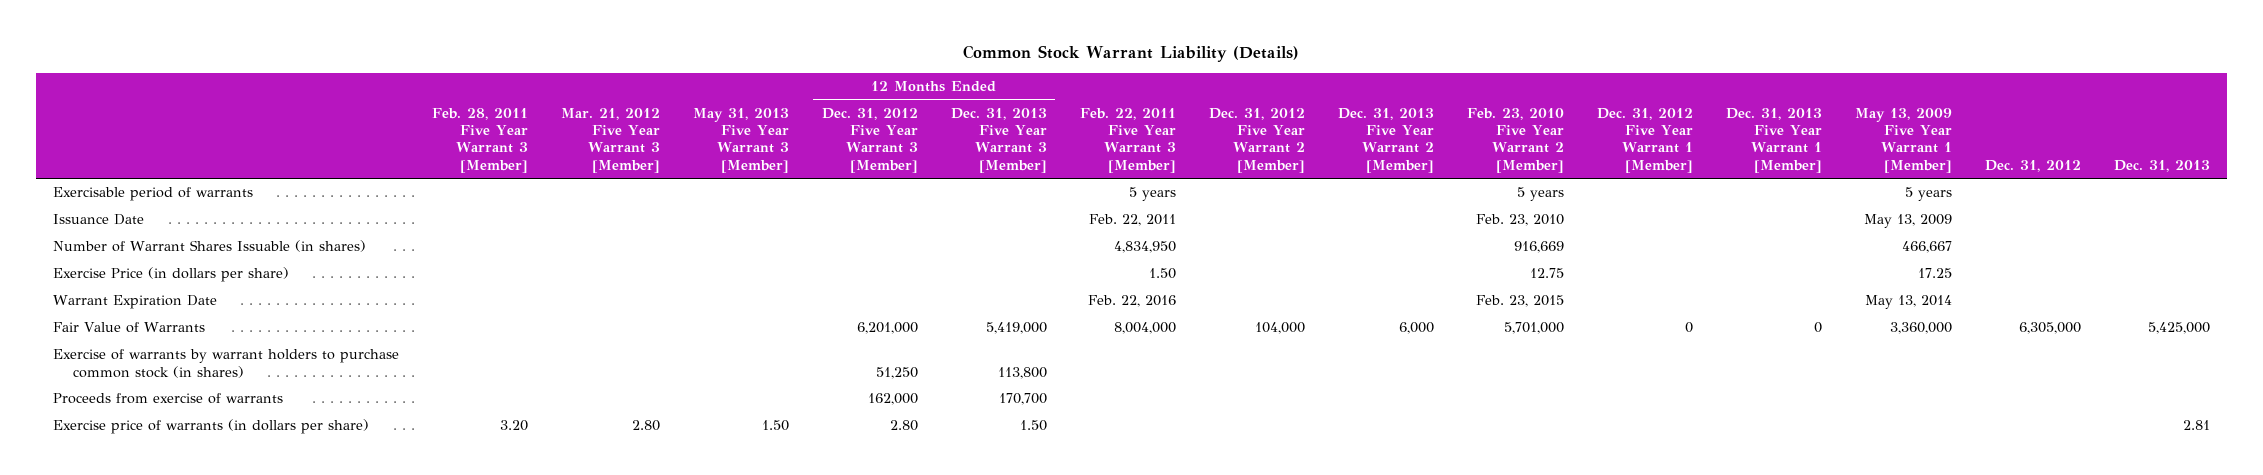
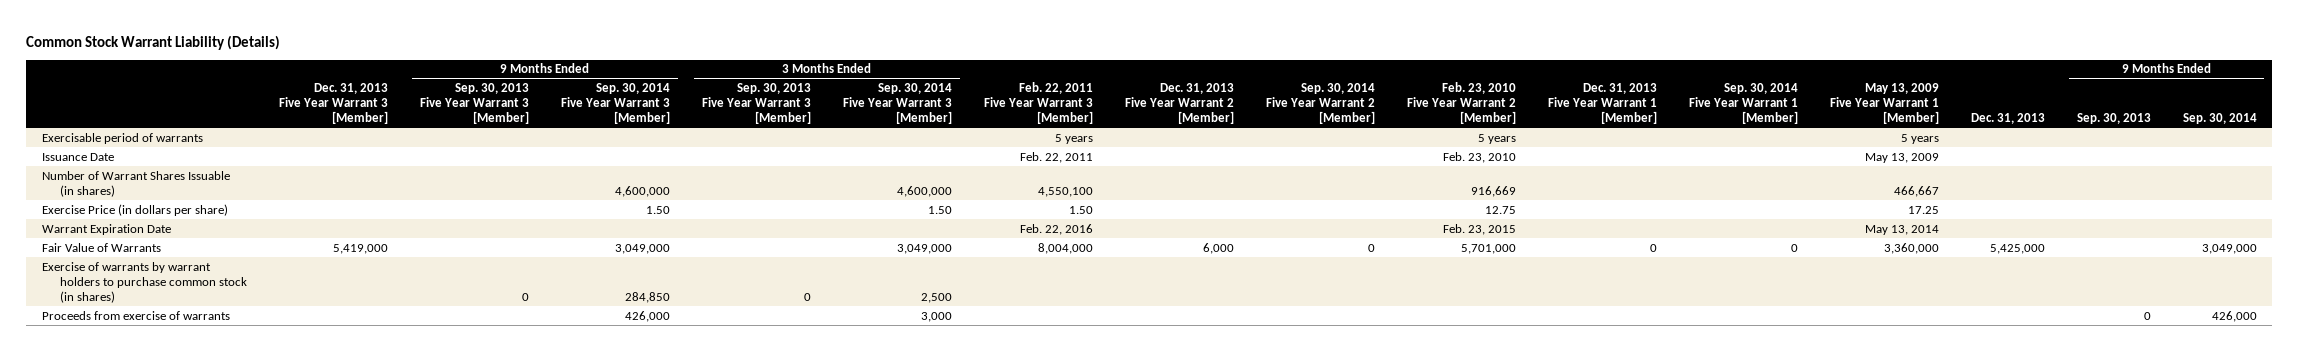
- | Feb. 28, 2011 Five Year Warrant 3 [Member] | Mar. 21, 2012 Five Year Warrant 3 [Member] | May 31, 2013 Five Year Warrant 3 [Member] | 12 Months Ended Dec. 31, 2012 Five Year Warrant 3 [Member] | 12 Months Ended Dec. 31, 2013 Five Year Warrant 3 [Member] | Feb. 22, 2011 Five Year Warrant 3 [Member] | Dec. 31, 2012 Five Year Warrant 2 [Member] | Dec. 31, 2013 Five Year Warrant 2 [Member] | Feb. 23, 2010 Five Year Warrant 2 [Member] | Dec. 31, 2012 Five Year Warrant 1 [Member] | Dec. 31, 2013 Five Year Warrant 1 [Member] | May 13, 2009 Five Year Warrant 1 [Member] | Dec. 31, 2012 | Dec. 31, 2013
+ | Dec. 31, 2013 Five Year Warrant 3 [Member] | 9 Months Ended Sep. 30, 2013 Five Year Warrant 3 [Member] | 9 Months Ended Sep. 30, 2014 Five Year Warrant 3 [Member] | 3 Months Ended Sep. 30, 2013 Five Year Warrant 3 [Member] | 3 Months Ended Sep. 30, 2014 Five Year Warrant 3 [Member] | Feb. 22, 2011 Five Year Warrant 3 [Member] | Dec. 31, 2013 Five Year Warrant 2 [Member] | Sep. 30, 2014 Five Year Warrant 2 [Member] | Feb. 23, 2010 Five Year Warrant 2 [Member] | Dec. 31, 2013 Five Year Warrant 1 [Member] | Sep. 30, 2014 Five Year Warrant 1 [Member] | May 13, 2009 Five Year Warrant 1 [Member] | Dec. 31, 2013 | 9 Months Ended Sep. 30, 2013 | 9 Months Ended Sep. 30, 2014
- Number of Warrant Shares Issuable (in shares) | | | | | | 4,834,950 | | | 916,669 | | | 466,667 | |
+ Number of Warrant Shares Issuable (in shares) | | | 4,600,000 | | 4,600,000 | 4,550,100 | | | 916,669 | | | 466,667 | | |
- Exercise price of warrants (in dollars per share) | 3.20 | 2.80 | 1.50 | 2.80 | 1.50 | | | | | | | | | 2.81

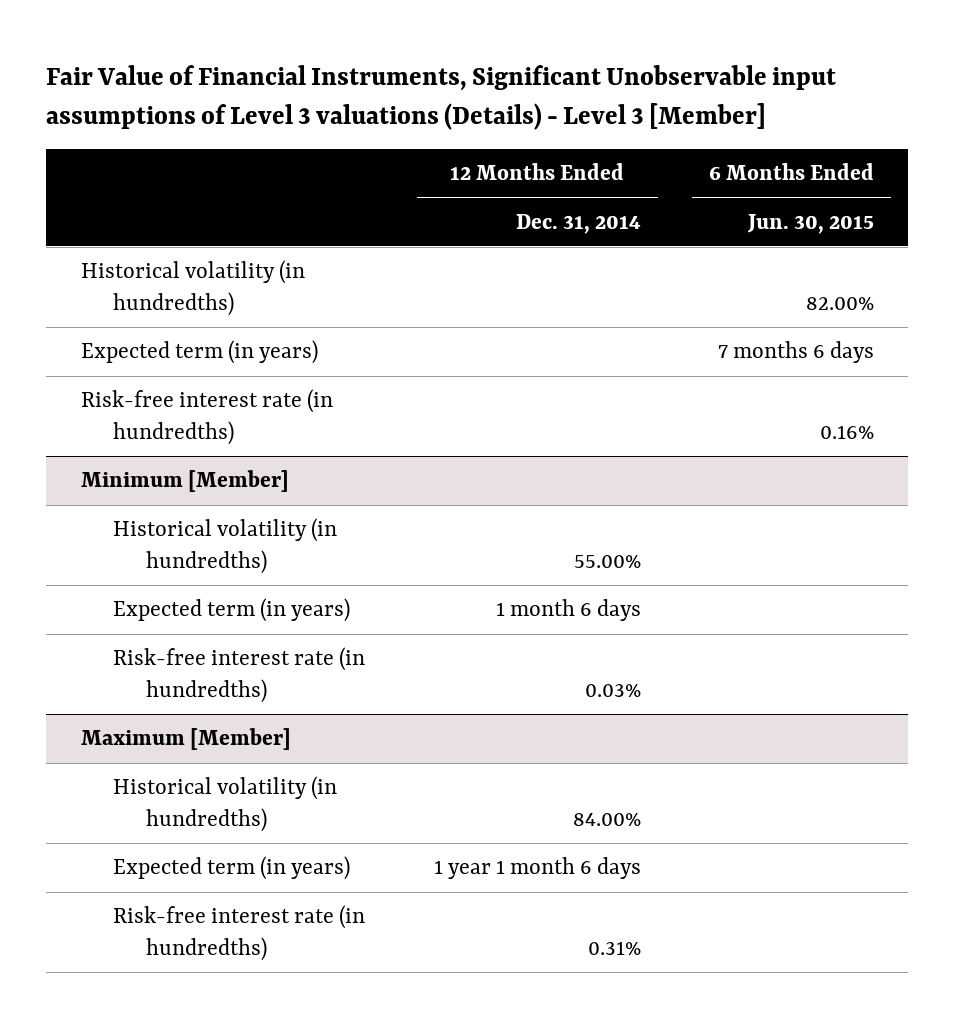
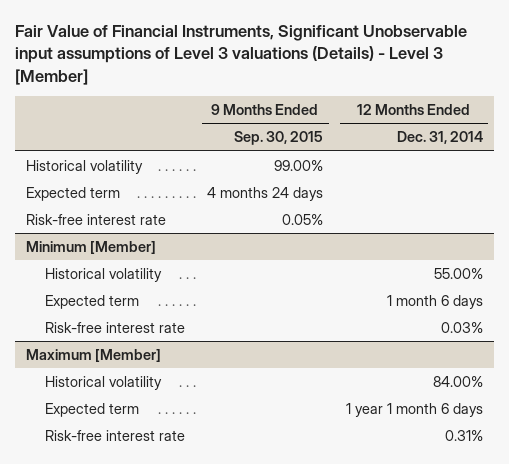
- | 12 Months Ended Dec. 31, 2014 | 6 Months Ended Jun. 30, 2015
+ | 9 Months Ended Sep. 30, 2015 | 12 Months Ended Dec. 31, 2014
- Historical volatility (in hundredths) | | 82.00%
- Expected term (in years) | | 7 months 6 days
- Risk-free interest rate (in hundredths) | | 0.16%
+ Historical volatility | 99.00% |
+ Expected term | 4 months 24 days |
+ Risk-free interest rate | 0.05% |
@ Minimum [Member]
- Historical volatility (in hundredths) | 55.00% |
- Expected term (in years) | 1 month 6 days |
- Risk-free interest rate (in hundredths) | 0.03% |
+ Historical volatility | | 55.00%
+ Expected term | | 1 month 6 days
+ Risk-free interest rate | | 0.03%
@ Maximum [Member]
- Historical volatility (in hundredths) | 84.00% |
- Expected term (in years) | 1 year 1 month 6 days |
- Risk-free interest rate (in hundredths) | 0.31% |
+ Historical volatility | | 84.00%
+ Expected term | | 1 year 1 month 6 days
+ Risk-free interest rate | | 0.31%

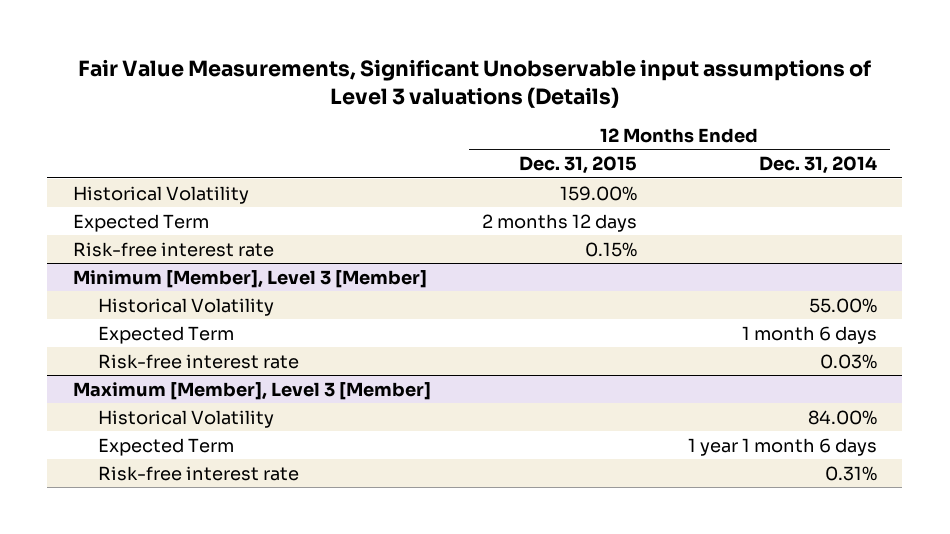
- Fair Value of Financial Instruments, Significant Unobservable input assumptions of Level 3 valuations (Details) - Level 3 [Member]
+ Fair Value Measurements, Significant Unobservable input assumptions of Level 3 valuations (Details)
- | 9 Months Ended Sep. 30, 2015 | 12 Months Ended Dec. 31, 2014
+ | 12 Months Ended Dec. 31, 2015 | 12 Months Ended Dec. 31, 2014
- Historical volatility | 99.00% |
- Expected term | 4 months 24 days |
+ Historical Volatility | 159.00% |
+ Expected Term | 2 months 12 days |
- Minimum [Member]
- Historical volatility | | 55.00%
- Expected term | | 1 month 6 days
+ Minimum [Member], Level 3 [Member]
+ Historical Volatility | | 55.00%
+ Expected Term | | 1 month 6 days
- Maximum [Member]
- Historical volatility | | 84.00%
- Expected term | | 1 year 1 month 6 days
+ Maximum [Member], Level 3 [Member]
+ Historical Volatility | | 84.00%
+ Expected Term | | 1 year 1 month 6 days

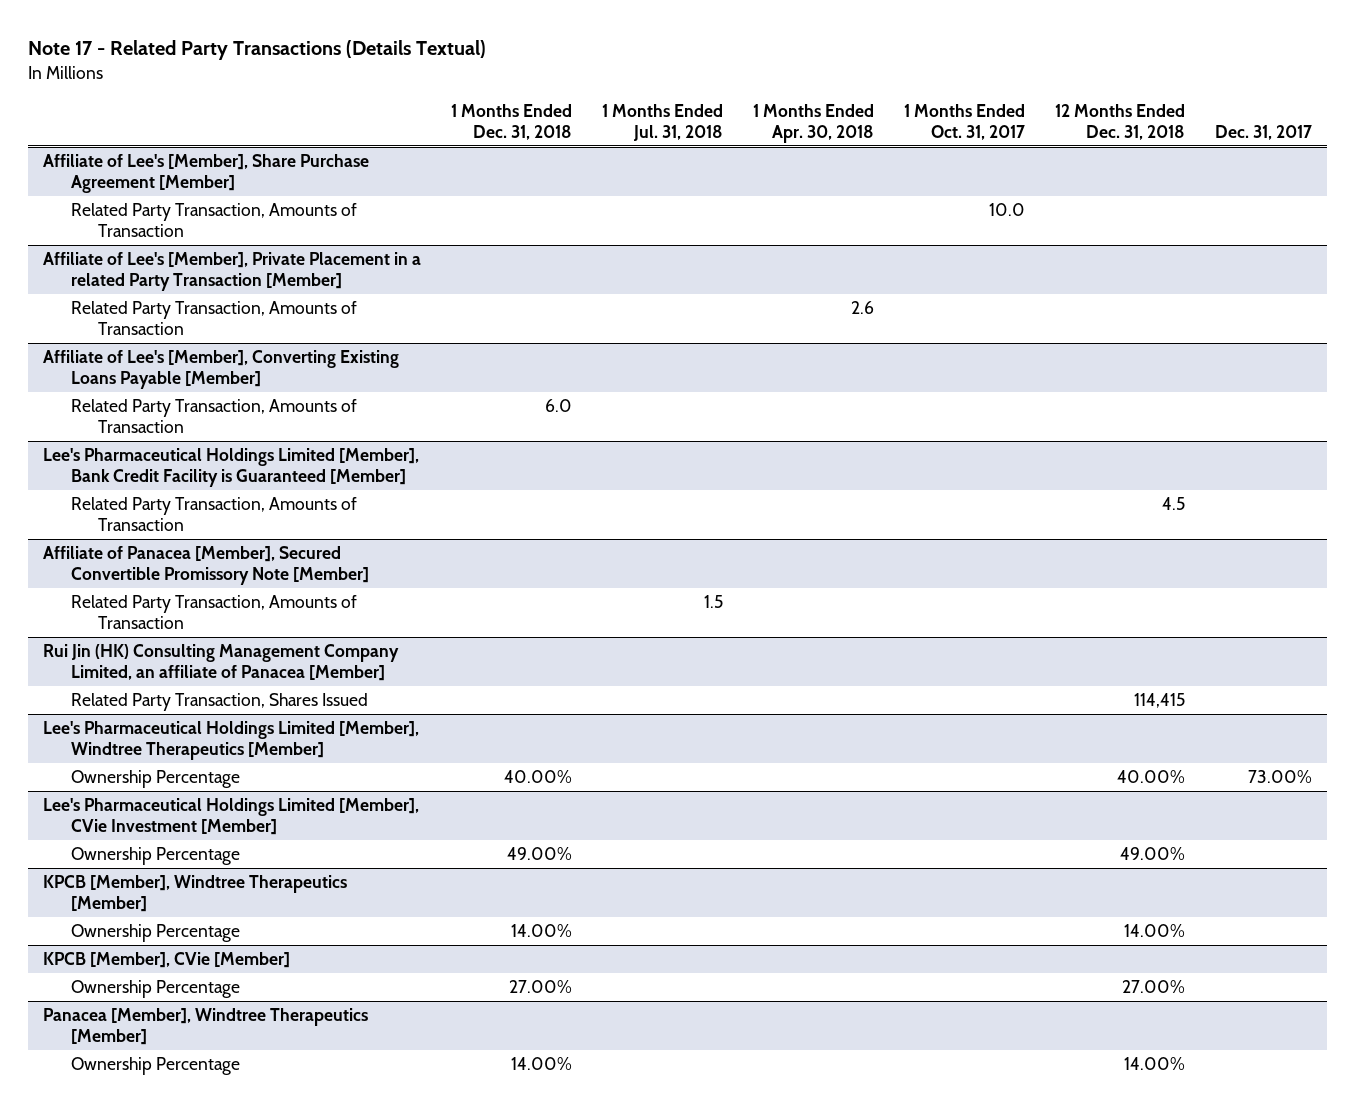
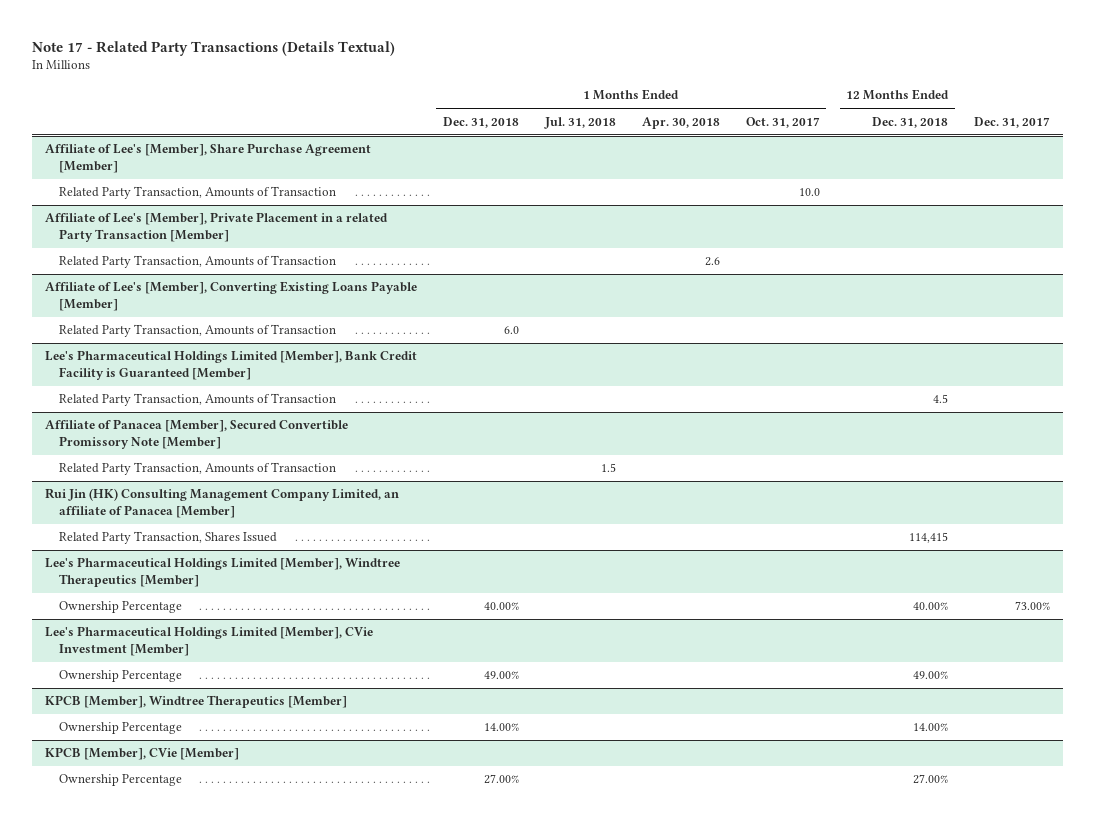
- Panacea [Member], Windtree Therapeutics [Member]
- Ownership Percentage | 14.00% | | | | 14.00% |

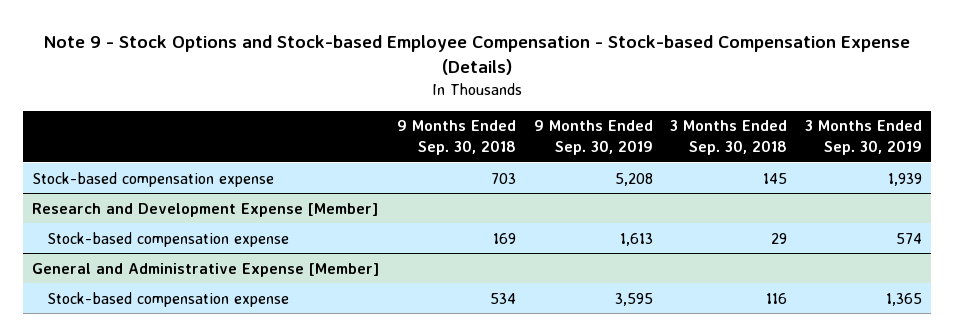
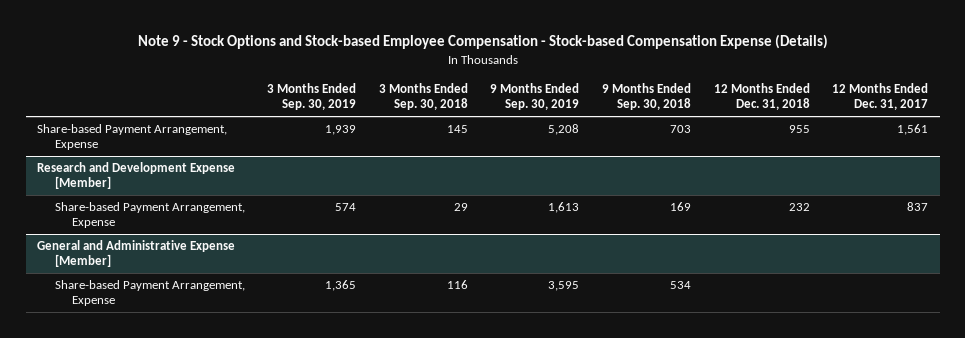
- | 9 Months Ended Sep. 30, 2018 | 9 Months Ended Sep. 30, 2019 | 3 Months Ended Sep. 30, 2018 | 3 Months Ended Sep. 30, 2019
+ | 3 Months Ended Sep. 30, 2019 | 3 Months Ended Sep. 30, 2018 | 9 Months Ended Sep. 30, 2019 | 9 Months Ended Sep. 30, 2018 | 12 Months Ended Dec. 31, 2018 | 12 Months Ended Dec. 31, 2017
- Stock-based compensation expense | 703 | 5,208 | 145 | 1,939
+ Share-based Payment Arrangement, Expense | 1,939 | 145 | 5,208 | 703 | 955 | 1,561
@ Research and Development Expense [Member]
- Stock-based compensation expense | 169 | 1,613 | 29 | 574
+ Share-based Payment Arrangement, Expense | 574 | 29 | 1,613 | 169 | 232 | 837
@ General and Administrative Expense [Member]
- Stock-based compensation expense | 534 | 3,595 | 116 | 1,365
+ Share-based Payment Arrangement, Expense | 1,365 | 116 | 3,595 | 534 | |

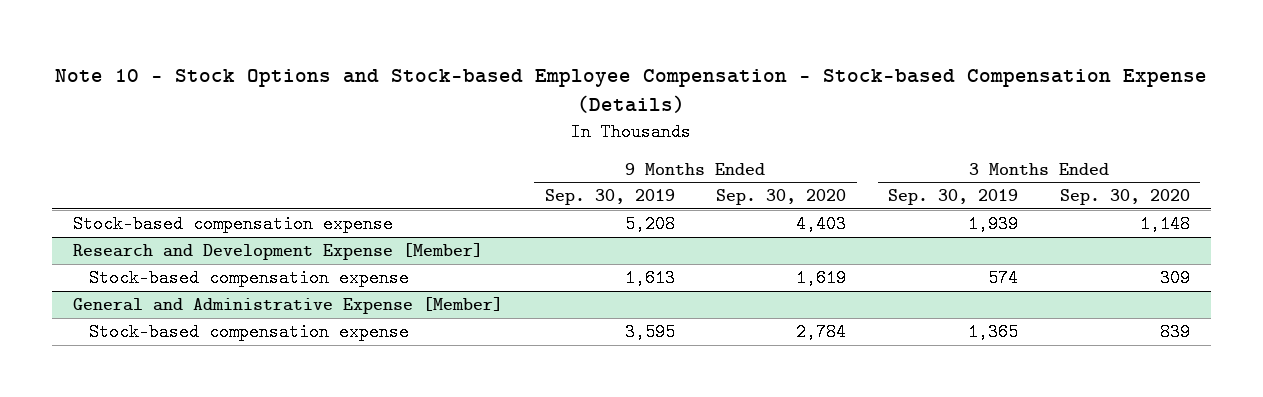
- Note 9 - Stock Options and Stock-based Employee Compensation - Stock-based Compensation Expense (Details)
+ Note 10 - Stock Options and Stock-based Employee Compensation - Stock-based Compensation Expense (Details)
- | 3 Months Ended Sep. 30, 2019 | 3 Months Ended Sep. 30, 2018 | 9 Months Ended Sep. 30, 2019 | 9 Months Ended Sep. 30, 2018 | 12 Months Ended Dec. 31, 2018 | 12 Months Ended Dec. 31, 2017
+ | 9 Months Ended Sep. 30, 2019 | 9 Months Ended Sep. 30, 2020 | 3 Months Ended Sep. 30, 2019 | 3 Months Ended Sep. 30, 2020
- Share-based Payment Arrangement, Expense | 1,939 | 145 | 5,208 | 703 | 955 | 1,561
+ Stock-based compensation expense | 5,208 | 4,403 | 1,939 | 1,148
@ Research and Development Expense [Member]
- Share-based Payment Arrangement, Expense | 574 | 29 | 1,613 | 169 | 232 | 837
+ Stock-based compensation expense | 1,613 | 1,619 | 574 | 309
@ General and Administrative Expense [Member]
- Share-based Payment Arrangement, Expense | 1,365 | 116 | 3,595 | 534 | |
+ Stock-based compensation expense | 3,595 | 2,784 | 1,365 | 839

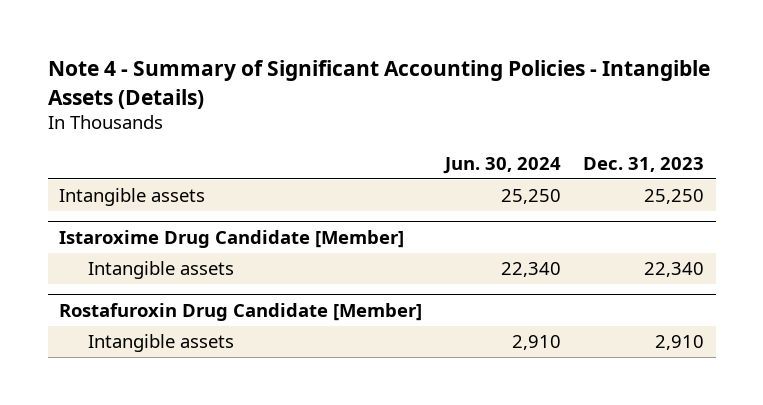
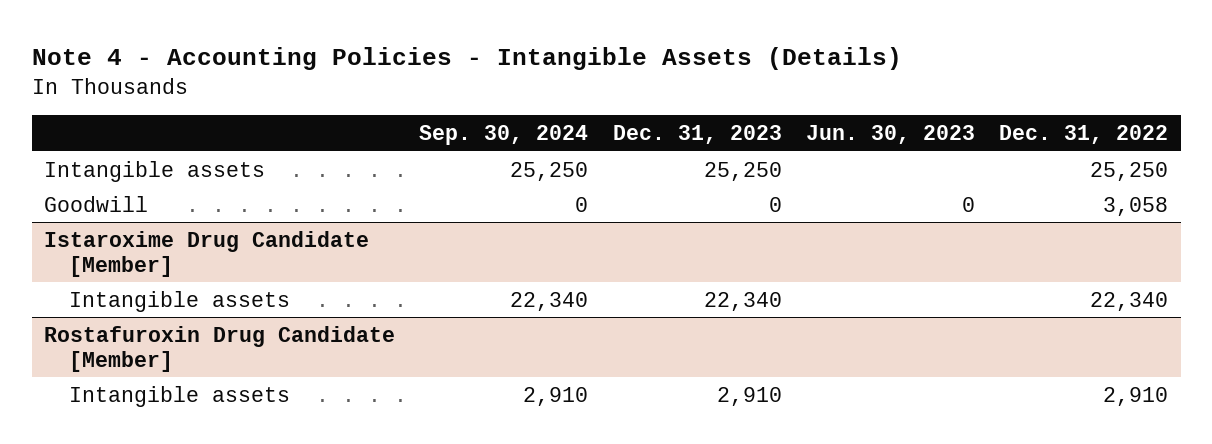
- Note 4 - Summary of Significant Accounting Policies - Intangible Assets (Details)
+ Note 4 - Accounting Policies - Intangible Assets (Details)
- | Jun. 30, 2024 | Dec. 31, 2023
+ | Sep. 30, 2024 | Dec. 31, 2023 | Jun. 30, 2023 | Dec. 31, 2022
+ Goodwill | 0 | 0 | 0 | 3,058

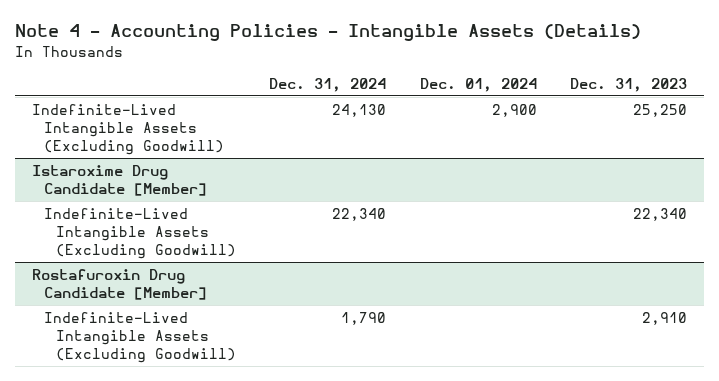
- | Sep. 30, 2024 | Dec. 31, 2023 | Jun. 30, 2023 | Dec. 31, 2022
+ | Dec. 31, 2024 | Dec. 01, 2024 | Dec. 31, 2023
- Intangible assets | 25,250 | 25,250 | | 25,250
- Goodwill | 0 | 0 | 0 | 3,058
+ Indefinite-Lived Intangible Assets (Excluding Goodwill) | 24,130 | 2,900 | 25,250
@ Istaroxime Drug Candidate [Member]
- Intangible assets | 22,340 | 22,340 | | 22,340
+ Indefinite-Lived Intangible Assets (Excluding Goodwill) | 22,340 | | 22,340
@ Rostafuroxin Drug Candidate [Member]
- Intangible assets | 2,910 | 2,910 | | 2,910
+ Indefinite-Lived Intangible Assets (Excluding Goodwill) | 1,790 | | 2,910

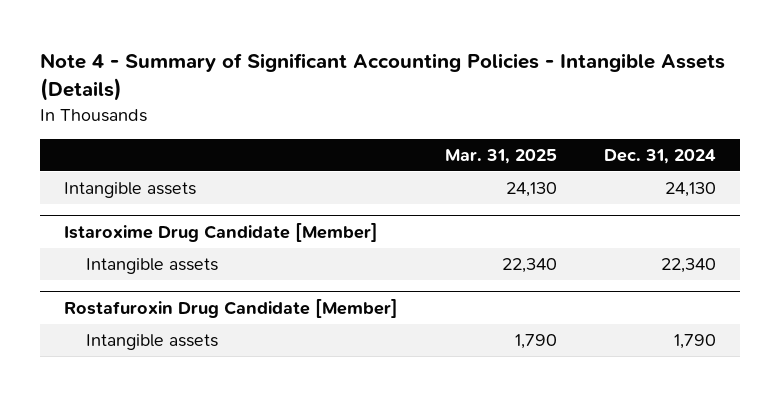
- Note 4 - Accounting Policies - Intangible Assets (Details)
+ Note 4 - Summary of Significant Accounting Policies - Intangible Assets (Details)
- | Dec. 31, 2024 | Dec. 01, 2024 | Dec. 31, 2023
+ | Mar. 31, 2025 | Dec. 31, 2024
- Indefinite-Lived Intangible Assets (Excluding Goodwill) | 24,130 | 2,900 | 25,250
+ Intangible assets | 24,130 | 24,130
@ Istaroxime Drug Candidate [Member]
- Indefinite-Lived Intangible Assets (Excluding Goodwill) | 22,340 | | 22,340
+ Intangible assets | 22,340 | 22,340
@ Rostafuroxin Drug Candidate [Member]
- Indefinite-Lived Intangible Assets (Excluding Goodwill) | 1,790 | | 2,910
+ Intangible assets | 1,790 | 1,790

